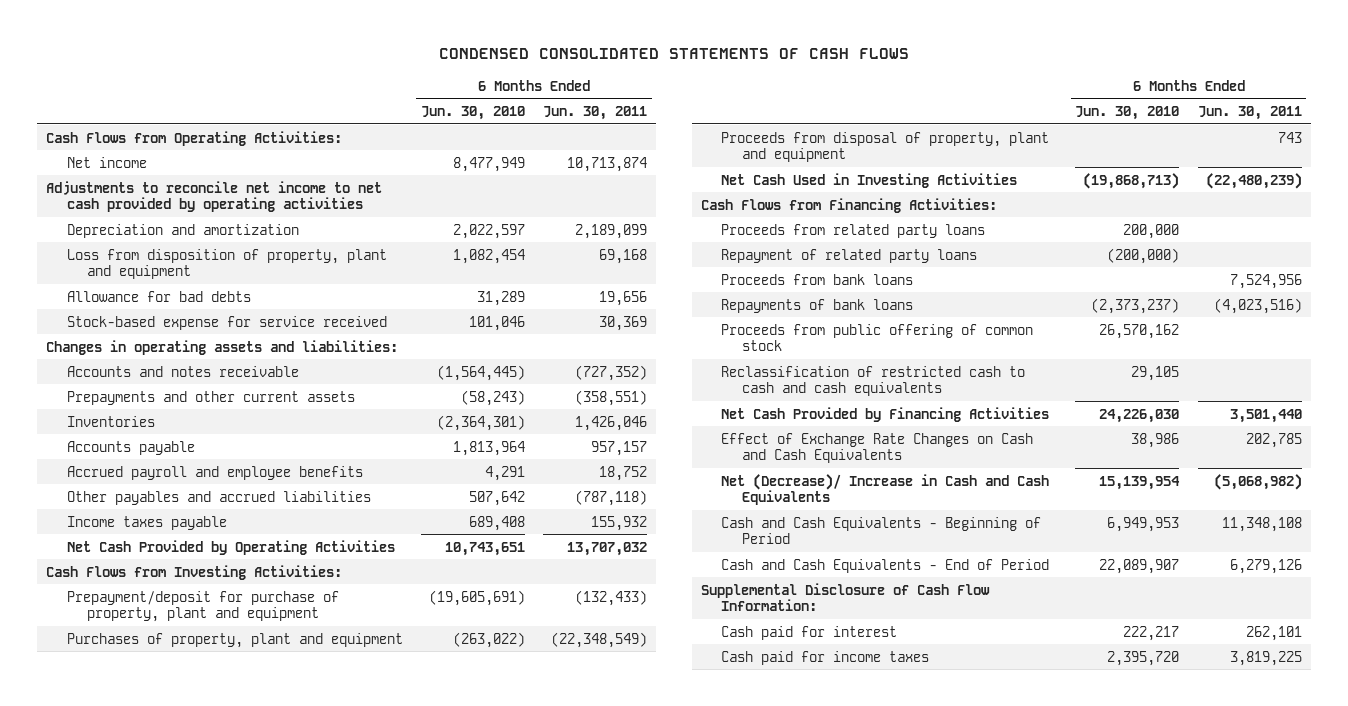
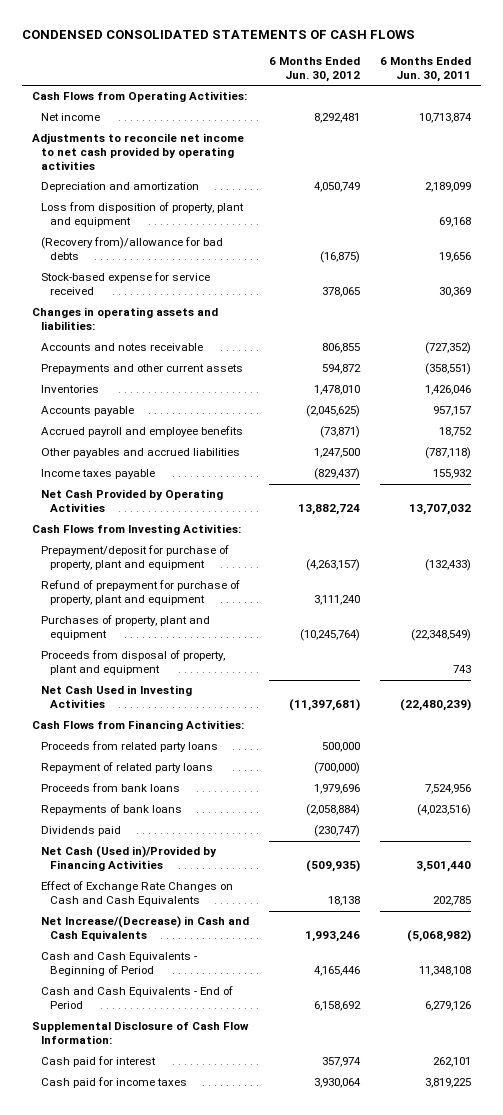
- | 6 Months Ended Jun. 30, 2010 | 6 Months Ended Jun. 30, 2011
+ | 6 Months Ended Jun. 30, 2012 | 6 Months Ended Jun. 30, 2011
- Allowance for bad debts | 31,289 | 19,656
+ (Recovery from)/allowance for bad debts | (16,875) | 19,656
+ Refund of prepayment for purchase of property, plant and equipment | 3,111,240 |
- Proceeds from public offering of common stock | 26,570,162 |
- Reclassification of restricted cash to cash and cash equivalents | 29,105 |
- Net Cash Provided by Financing Activities | 24,226,030 | 3,501,440
+ Dividends paid | (230,747) |
+ Net Cash (Used in)/Provided by Financing Activities | (509,935) | 3,501,440
- Net (Decrease)/ Increase in Cash and Cash Equivalents | 15,139,954 | (5,068,982)
+ Net Increase/(Decrease) in Cash and Cash Equivalents | 1,993,246 | (5,068,982)

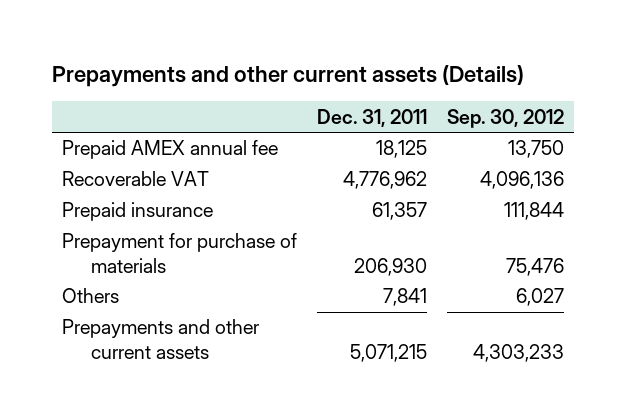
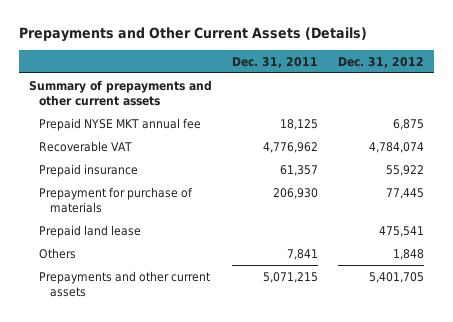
- Prepayments and other current assets (Details)
+ Prepayments and Other Current Assets (Details)
- | Dec. 31, 2011 | Sep. 30, 2012
+ | Dec. 31, 2011 | Dec. 31, 2012
- Prepaid AMEX annual fee | 18,125 | 13,750
+ Summary of prepayments and other current assets
+ Prepaid NYSE MKT annual fee | 18,125 | 6,875
+ Prepaid land lease | | 475,541

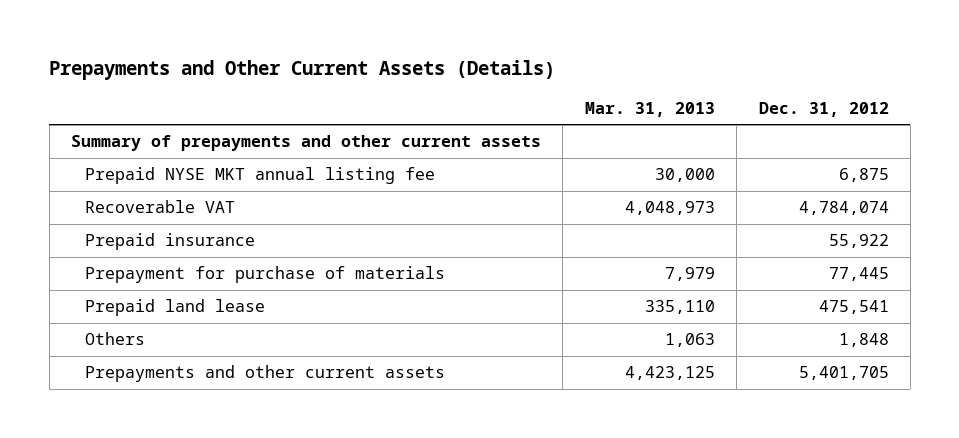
- | Dec. 31, 2011 | Dec. 31, 2012
+ | Mar. 31, 2013 | Dec. 31, 2012
- Prepaid NYSE MKT annual fee | 18,125 | 6,875
+ Prepaid NYSE MKT annual listing fee | 30,000 | 6,875

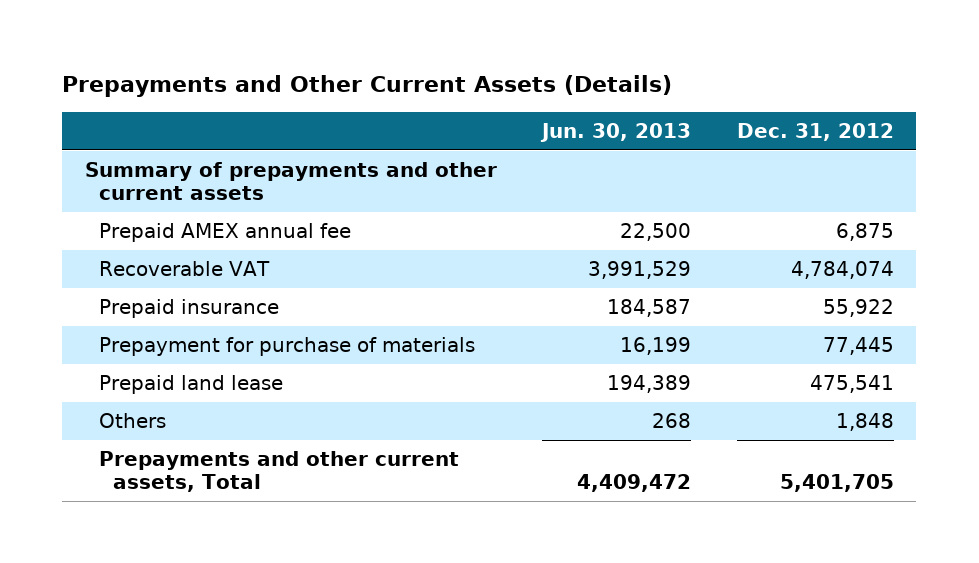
- | Mar. 31, 2013 | Dec. 31, 2012
+ | Jun. 30, 2013 | Dec. 31, 2012
- Prepaid NYSE MKT annual listing fee | 30,000 | 6,875
+ Prepaid AMEX annual fee | 22,500 | 6,875
- Prepayments and other current assets | 4,423,125 | 5,401,705
+ Prepayments and other current assets, Total | 4,409,472 | 5,401,705

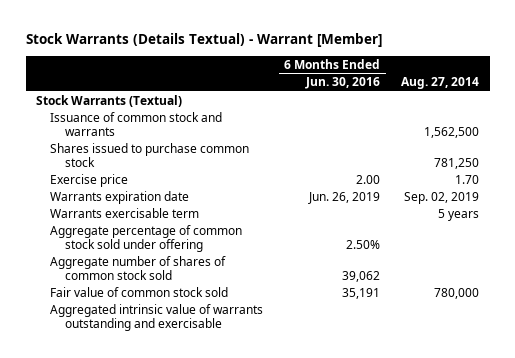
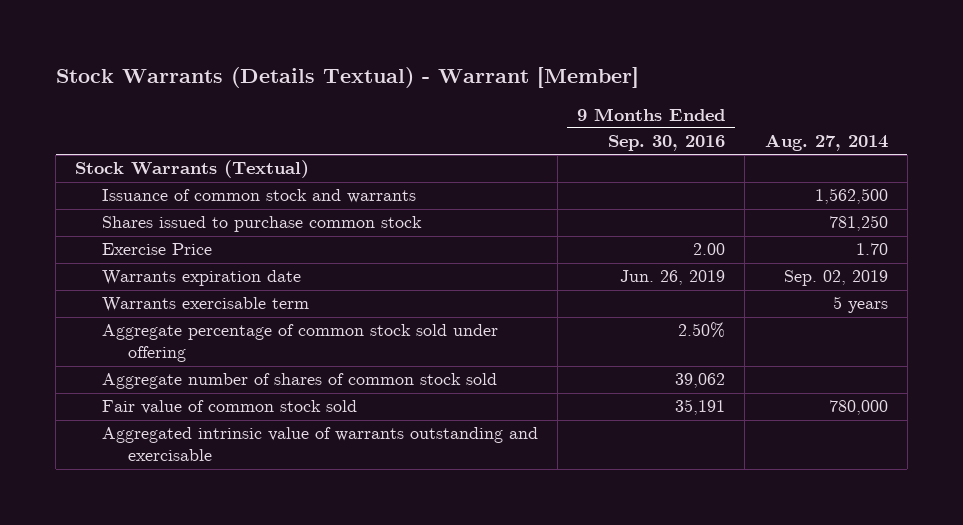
- | 6 Months Ended Jun. 30, 2016 | Aug. 27, 2014
+ | 9 Months Ended Sep. 30, 2016 | Aug. 27, 2014
- Exercise price | 2.00 | 1.70
+ Exercise Price | 2.00 | 1.70

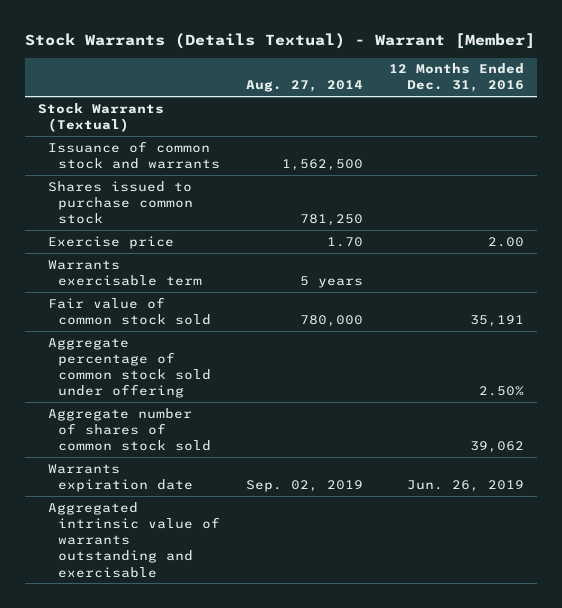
- | 9 Months Ended Sep. 30, 2016 | Aug. 27, 2014
+ | Aug. 27, 2014 | 12 Months Ended Dec. 31, 2016
- Exercise Price | 2.00 | 1.70
+ Exercise price | 1.70 | 2.00
moved up: Fair value of common stock sold | 780,000 | 35,191
moved down: Warrants expiration date | Sep. 02, 2019 | Jun. 26, 2019

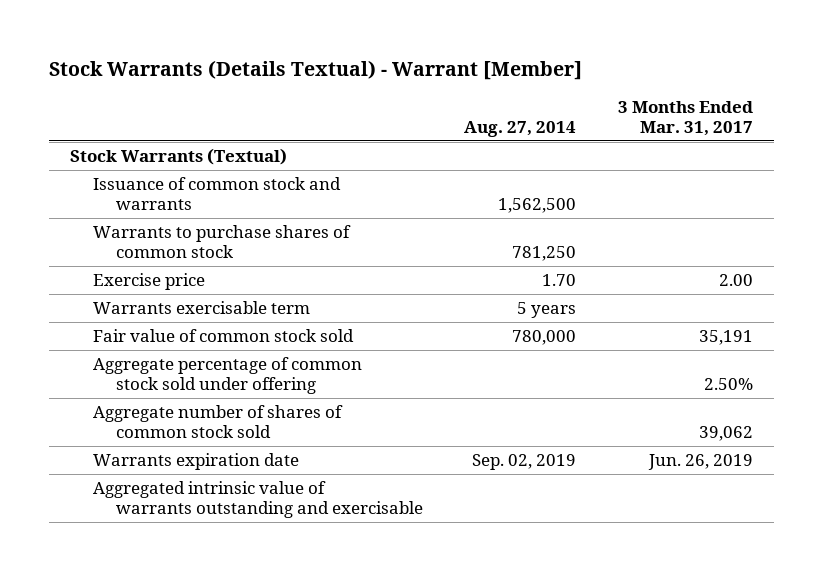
- | Aug. 27, 2014 | 12 Months Ended Dec. 31, 2016
+ | Aug. 27, 2014 | 3 Months Ended Mar. 31, 2017
- Shares issued to purchase common stock | 781,250 |
+ Warrants to purchase shares of common stock | 781,250 |

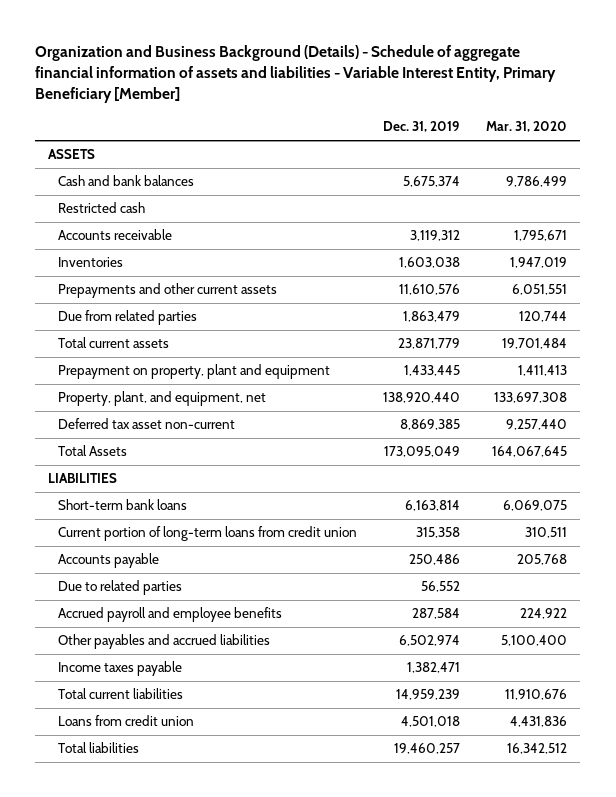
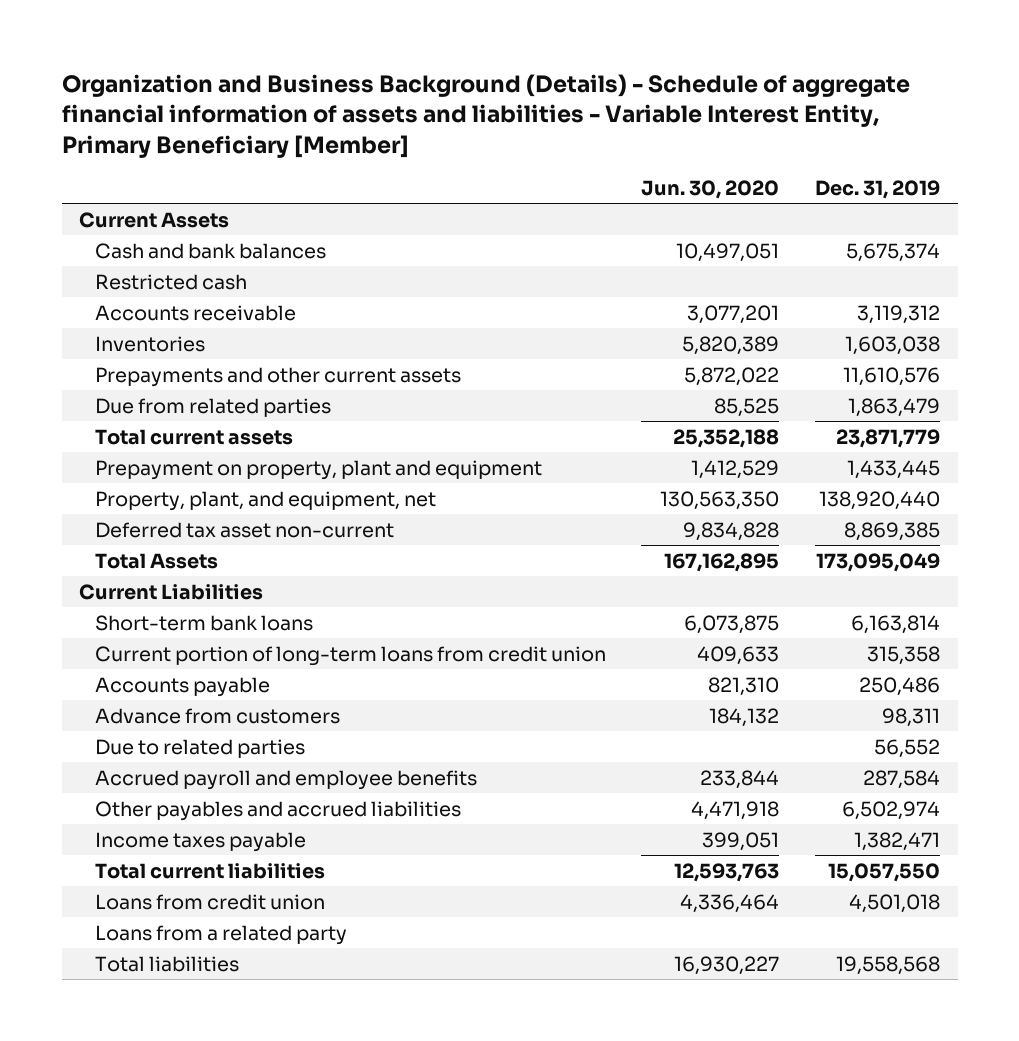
- | Dec. 31, 2019 | Mar. 31, 2020
+ | Jun. 30, 2020 | Dec. 31, 2019
- ASSETS
+ Current Assets
- LIABILITIES
+ Current Liabilities
+ Advance from customers | 184,132 | 98,311
- Total current liabilities | 14,959,239 | 11,910,676
+ Total current liabilities | 12,593,763 | 15,057,550
- Total liabilities | 19,460,257 | 16,342,512
+ Loans from a related party
+ Total liabilities | 16,930,227 | 19,558,568

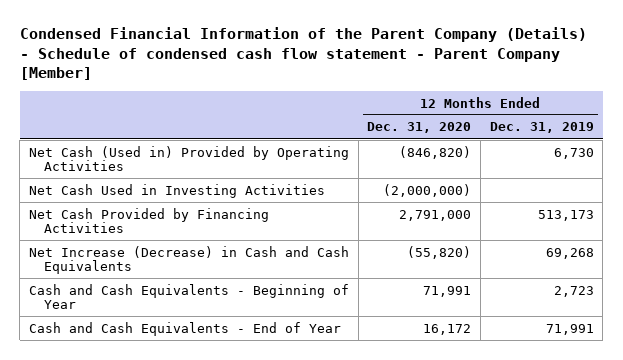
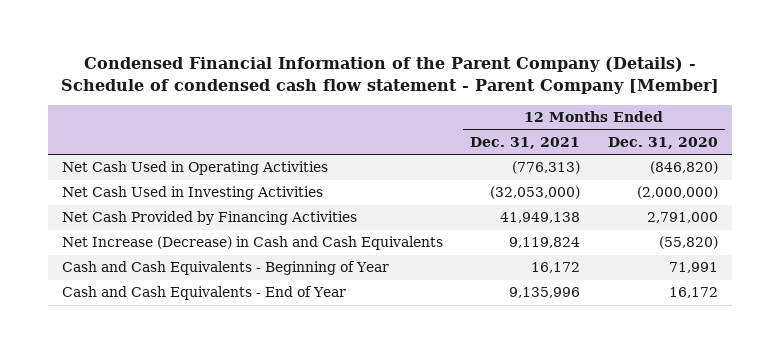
- | 12 Months Ended Dec. 31, 2020 | 12 Months Ended Dec. 31, 2019
+ | 12 Months Ended Dec. 31, 2021 | 12 Months Ended Dec. 31, 2020
- Net Cash (Used in) Provided by Operating Activities | (846,820) | 6,730
+ Net Cash Used in Operating Activities | (776,313) | (846,820)

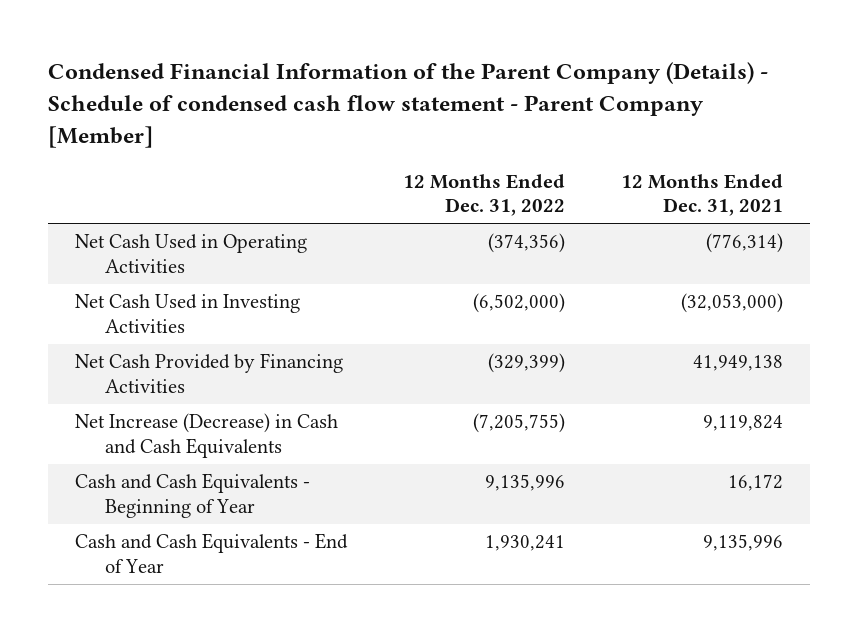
- | 12 Months Ended Dec. 31, 2021 | 12 Months Ended Dec. 31, 2020
+ | 12 Months Ended Dec. 31, 2022 | 12 Months Ended Dec. 31, 2021
- Net Cash Used in Operating Activities | (776,313) | (846,820)
+ Net Cash Used in Operating Activities | (374,356) | (776,314)

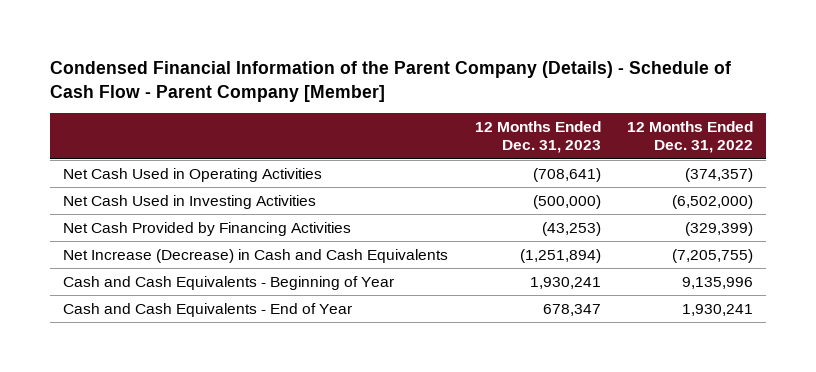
- Condensed Financial Information of the Parent Company (Details) - Schedule of condensed cash flow statement - Parent Company [Member]
+ Condensed Financial Information of the Parent Company (Details) - Schedule of Cash Flow - Parent Company [Member]
- | 12 Months Ended Dec. 31, 2022 | 12 Months Ended Dec. 31, 2021
+ | 12 Months Ended Dec. 31, 2023 | 12 Months Ended Dec. 31, 2022
- Net Cash Used in Operating Activities | (374,356) | (776,314)
+ Net Cash Used in Operating Activities | (708,641) | (374,357)

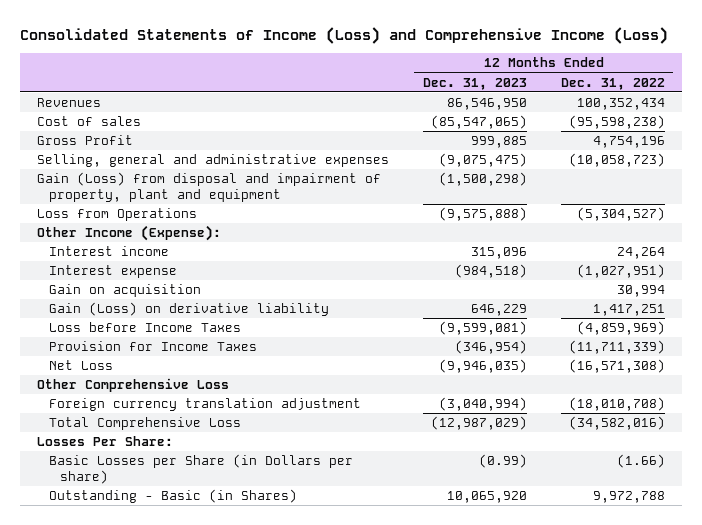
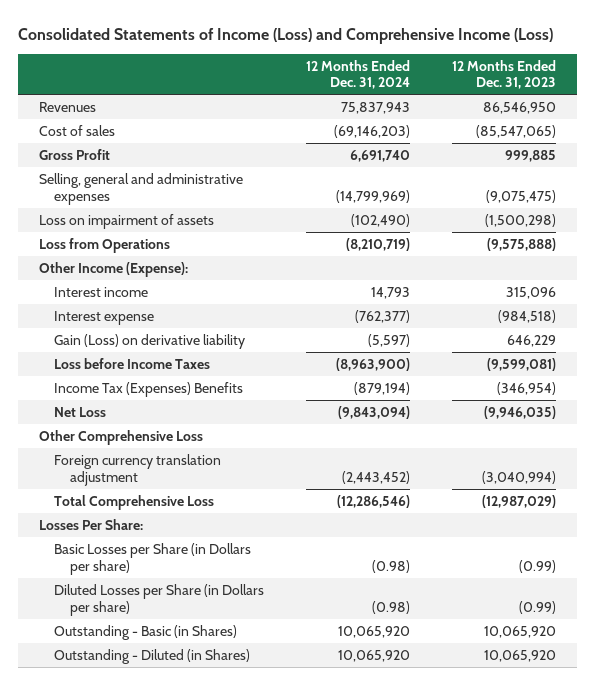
- | 12 Months Ended Dec. 31, 2023 | 12 Months Ended Dec. 31, 2022
+ | 12 Months Ended Dec. 31, 2024 | 12 Months Ended Dec. 31, 2023
- Gain (Loss) from disposal and impairment of property, plant and equipment | (1,500,298) |
+ Loss on impairment of assets | (102,490) | (1,500,298)
- Gain on acquisition | | 30,994
- Provision for Income Taxes | (346,954) | (11,711,339)
+ Income Tax (Expenses) Benefits | (879,194) | (346,954)
+ Diluted Losses per Share (in Dollars per share) | (0.98) | (0.99)
+ Outstanding - Diluted (in Shares) | 10,065,920 | 10,065,920

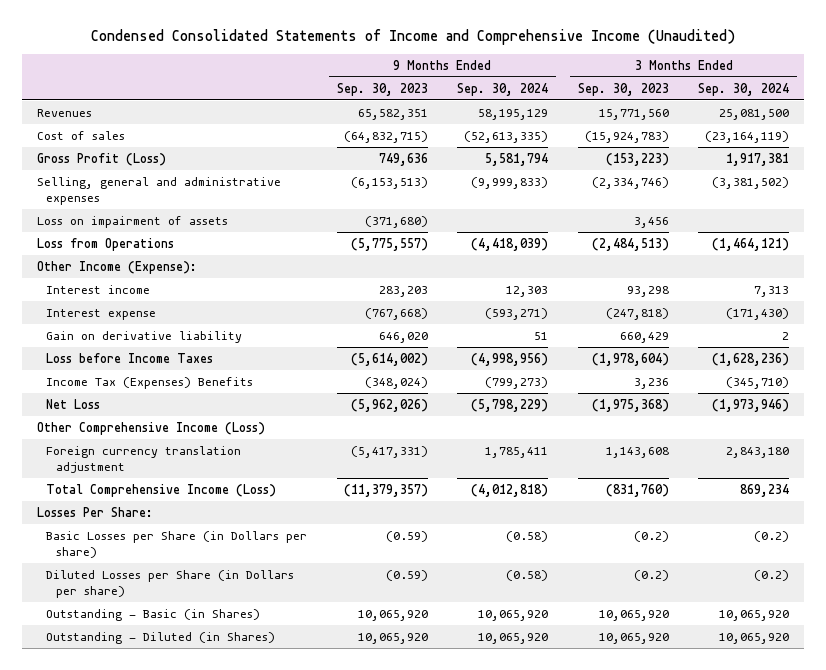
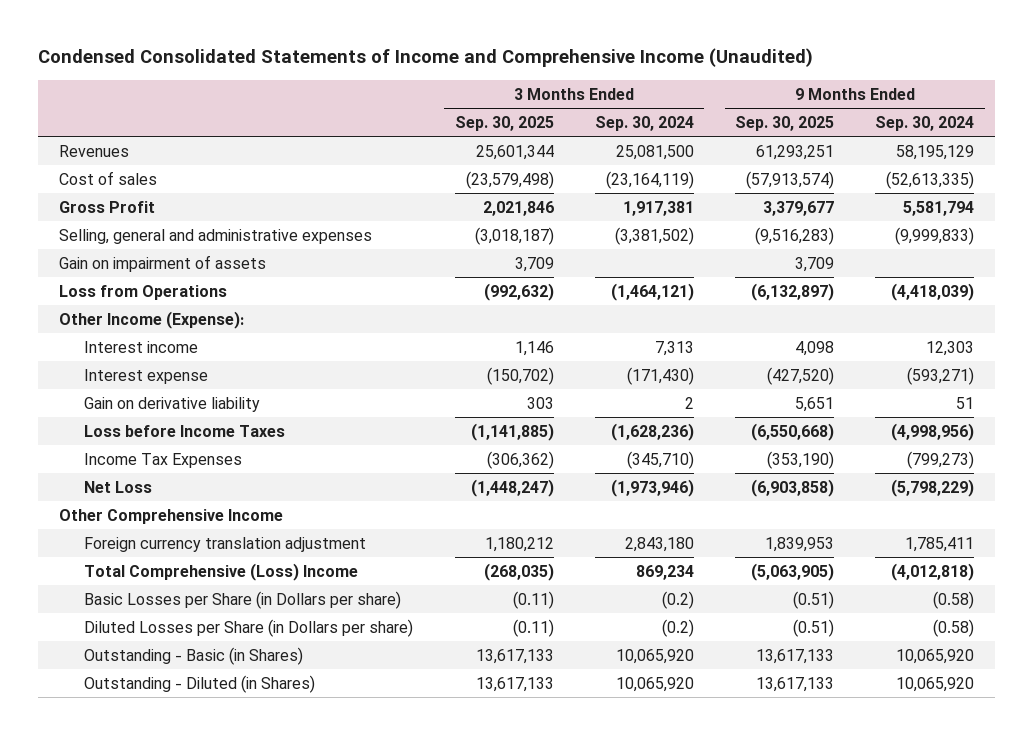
- | 9 Months Ended Sep. 30, 2023 | 9 Months Ended Sep. 30, 2024 | 3 Months Ended Sep. 30, 2023 | 3 Months Ended Sep. 30, 2024
+ | 3 Months Ended Sep. 30, 2025 | 3 Months Ended Sep. 30, 2024 | 9 Months Ended Sep. 30, 2025 | 9 Months Ended Sep. 30, 2024
- Gross Profit (Loss) | 749,636 | 5,581,794 | (153,223) | 1,917,381
+ Gross Profit | 2,021,846 | 1,917,381 | 3,379,677 | 5,581,794
- Loss on impairment of assets | (371,680) | | 3,456 |
+ Gain on impairment of assets | 3,709 | | 3,709 |
- Income Tax (Expenses) Benefits | (348,024) | (799,273) | 3,236 | (345,710)
+ Income Tax Expenses | (306,362) | (345,710) | (353,190) | (799,273)
- Other Comprehensive Income (Loss)
+ Other Comprehensive Income
- Total Comprehensive Income (Loss) | (11,379,357) | (4,012,818) | (831,760) | 869,234
- Losses Per Share:
+ Total Comprehensive (Loss) Income | (268,035) | 869,234 | (5,063,905) | (4,012,818)

